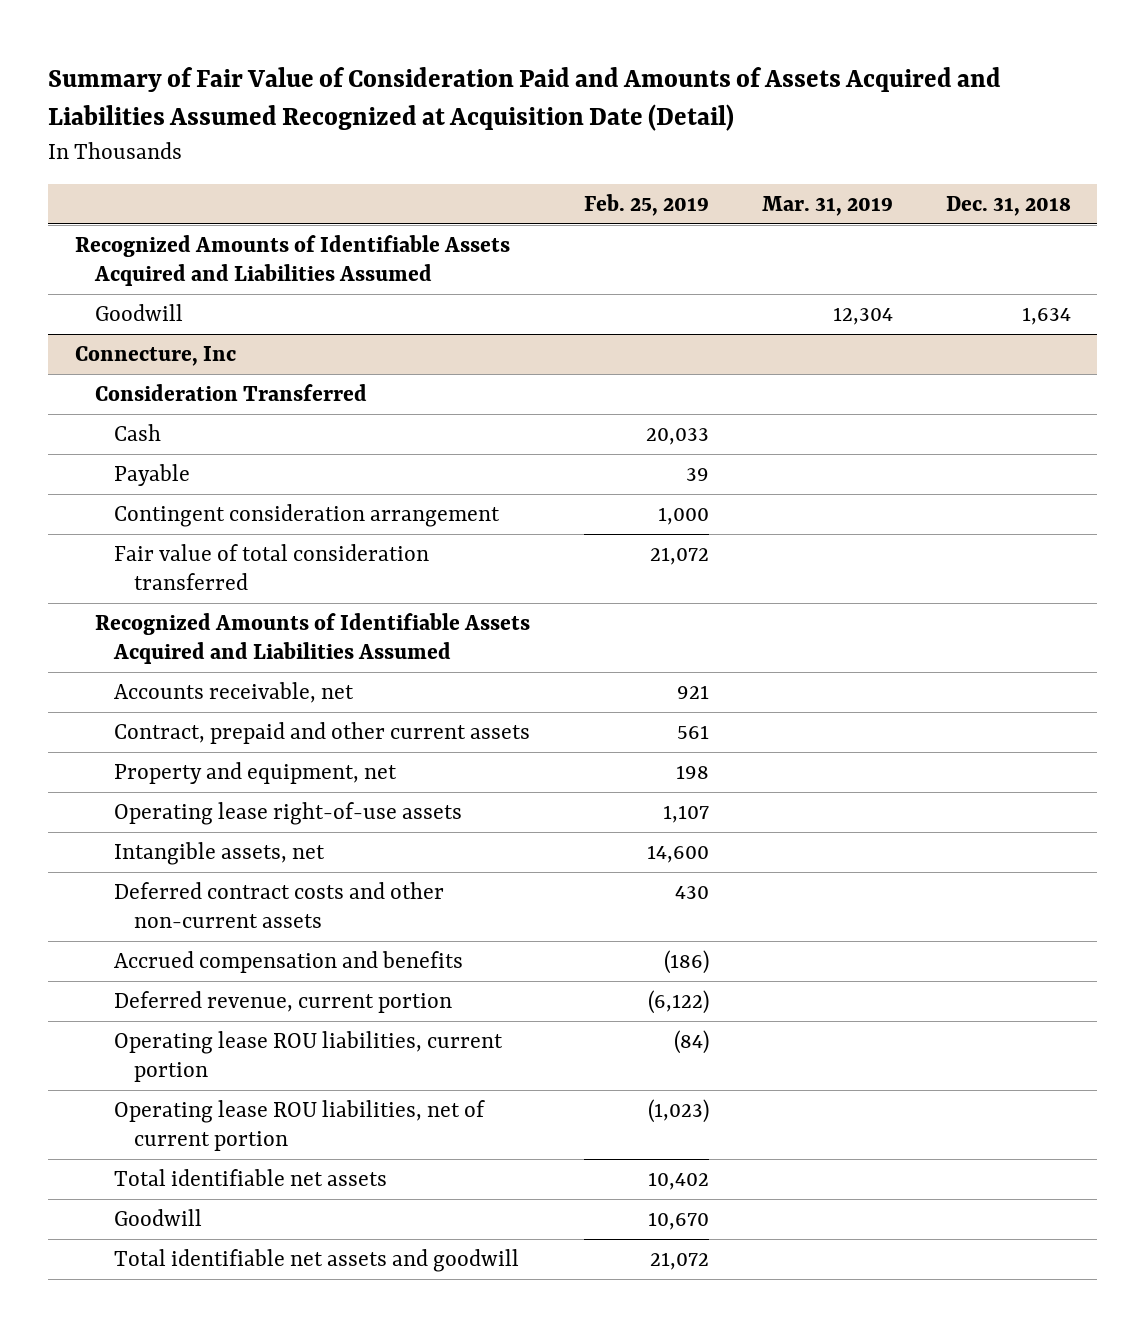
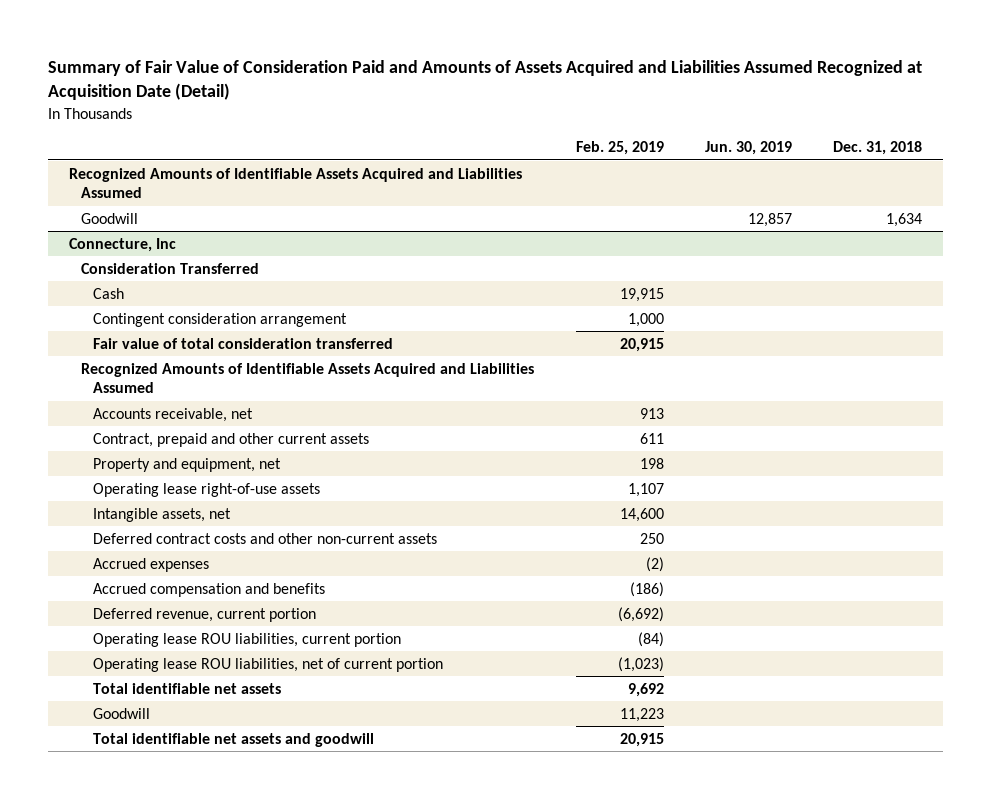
- | Feb. 25, 2019 | Mar. 31, 2019 | Dec. 31, 2018
+ | Feb. 25, 2019 | Jun. 30, 2019 | Dec. 31, 2018
@ Connecture, Inc
- Cash | 20,033 | |
- Payable | 39 | |
+ Cash | 19,915 | |
- Fair value of total consideration transferred | 21,072 | |
+ Fair value of total consideration transferred | 20,915 | |
- Accounts receivable, net | 921 | |
- Contract, prepaid and other current assets | 561 | |
+ Accounts receivable, net | 913 | |
+ Contract, prepaid and other current assets | 611 | |
- Deferred contract costs and other non-current assets | 430 | |
+ Deferred contract costs and other non-current assets | 250 | |
+ Accrued expenses | (2) | |
- Deferred revenue, current portion | (6,122) | |
+ Deferred revenue, current portion | (6,692) | |
- Total identifiable net assets | 10,402 | |
- Goodwill | 10,670 | |
- Total identifiable net assets and goodwill | 21,072 | |
+ Total identifiable net assets | 9,692 | |
+ Goodwill | 11,223 | |
+ Total identifiable net assets and goodwill | 20,915 | |

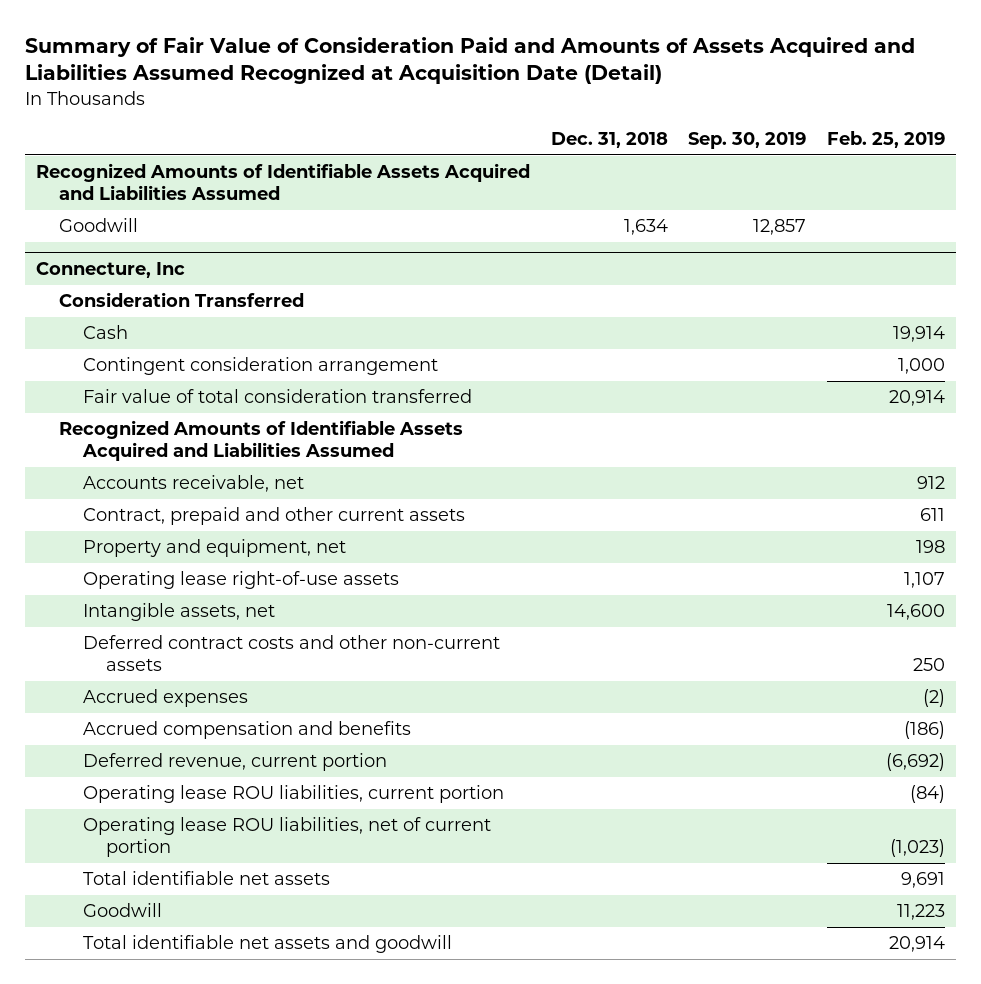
- | Feb. 25, 2019 | Jun. 30, 2019 | Dec. 31, 2018
+ | Dec. 31, 2018 | Sep. 30, 2019 | Feb. 25, 2019
@ Connecture, Inc
- Cash | 19,915 | |
+ Cash | | | 19,914
- Fair value of total consideration transferred | 20,915 | |
+ Fair value of total consideration transferred | | | 20,914
- Accounts receivable, net | 913 | |
+ Accounts receivable, net | | | 912
- Total identifiable net assets | 9,692 | |
+ Total identifiable net assets | | | 9,691
- Total identifiable net assets and goodwill | 20,915 | |
+ Total identifiable net assets and goodwill | | | 20,914

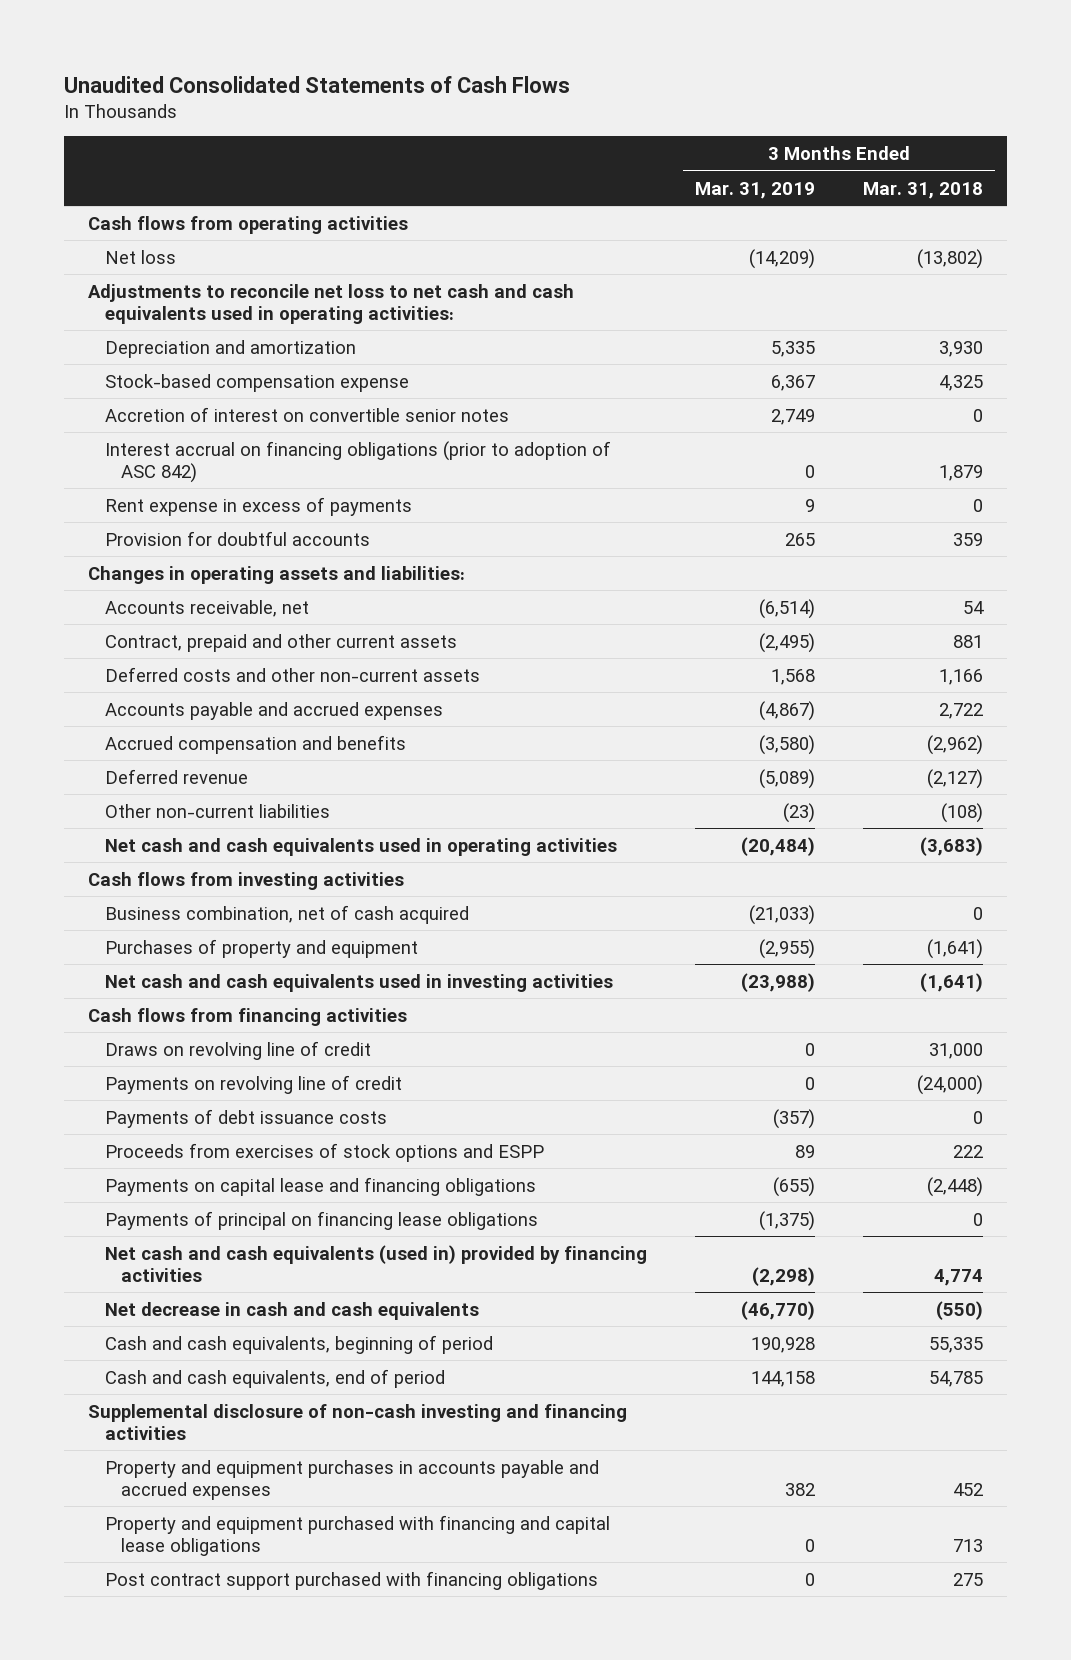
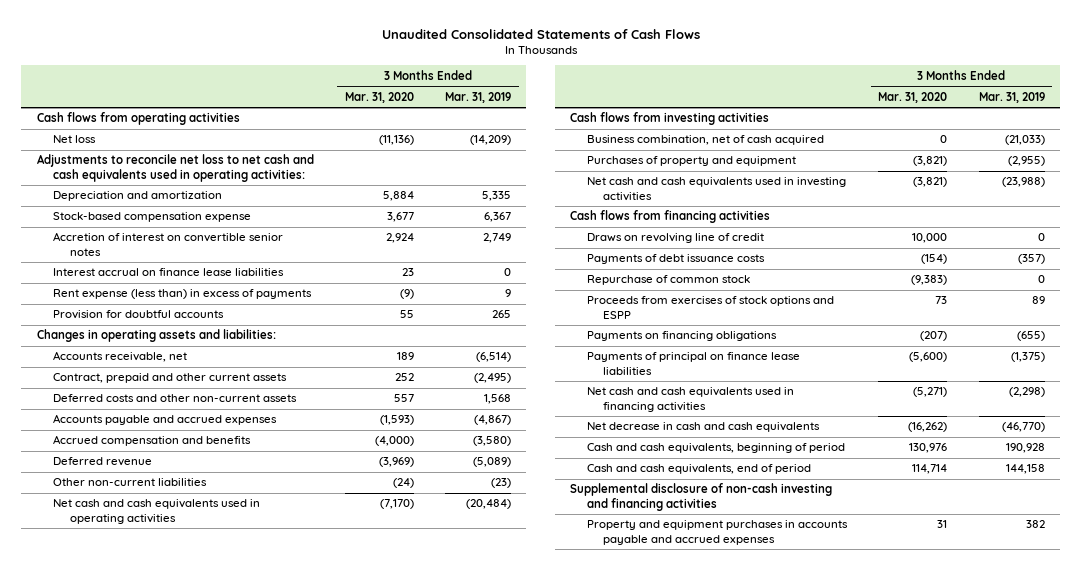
- | 3 Months Ended Mar. 31, 2019 | 3 Months Ended Mar. 31, 2018
+ | 3 Months Ended Mar. 31, 2020 | 3 Months Ended Mar. 31, 2019
- Interest accrual on financing obligations (prior to adoption of ASC 842) | 0 | 1,879
- Rent expense in excess of payments | 9 | 0
+ Interest accrual on finance lease liabilities | 23 | 0
+ Rent expense (less than) in excess of payments | (9) | 9
- Payments on revolving line of credit | 0 | (24,000)
+ Repurchase of common stock | (9,383) | 0
- Payments on capital lease and financing obligations | (655) | (2,448)
- Payments of principal on financing lease obligations | (1,375) | 0
- Net cash and cash equivalents (used in) provided by financing activities | (2,298) | 4,774
+ Payments on financing obligations | (207) | (655)
+ Payments of principal on finance lease liabilities | (5,600) | (1,375)
+ Net cash and cash equivalents used in financing activities | (5,271) | (2,298)
- Property and equipment purchased with financing and capital lease obligations | 0 | 713
- Post contract support purchased with financing obligations | 0 | 275

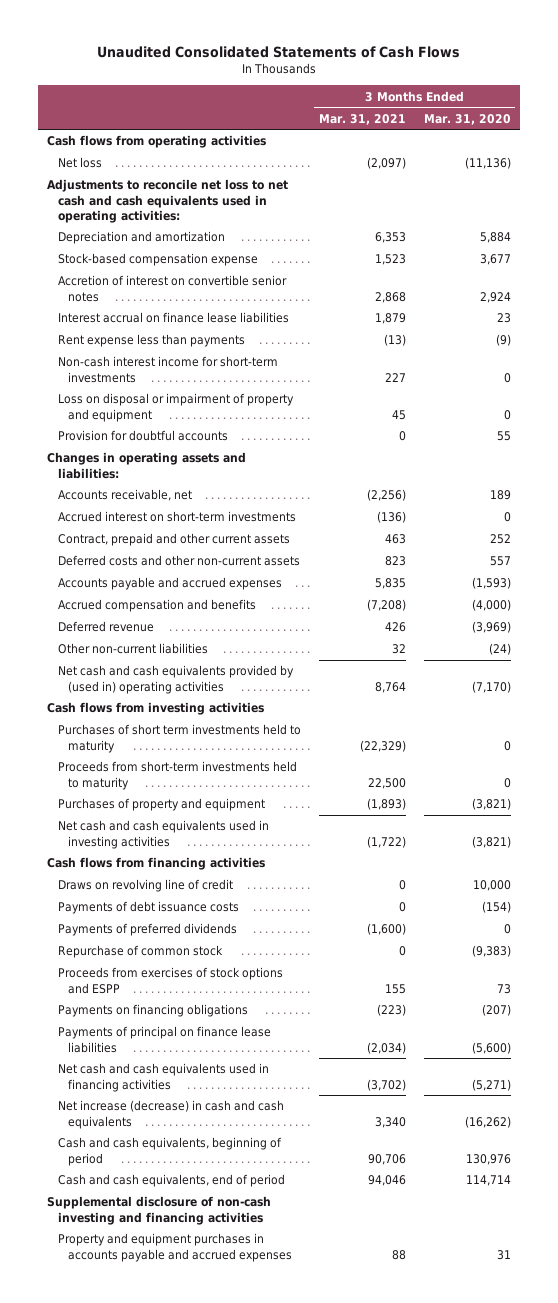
- | 3 Months Ended Mar. 31, 2020 | 3 Months Ended Mar. 31, 2019
+ | 3 Months Ended Mar. 31, 2021 | 3 Months Ended Mar. 31, 2020
- Rent expense (less than) in excess of payments | (9) | 9
+ Rent expense less than payments | (13) | (9)
+ Non-cash interest income for short-term investments | 227 | 0
+ Loss on disposal or impairment of property and equipment | 45 | 0
+ Accrued interest on short-term investments | (136) | 0
- Net cash and cash equivalents used in operating activities | (7,170) | (20,484)
+ Net cash and cash equivalents provided by (used in) operating activities | 8,764 | (7,170)
- Business combination, net of cash acquired | 0 | (21,033)
+ Purchases of short term investments held to maturity | (22,329) | 0
+ Proceeds from short-term investments held to maturity | 22,500 | 0
+ Payments of preferred dividends | (1,600) | 0
- Net decrease in cash and cash equivalents | (16,262) | (46,770)
+ Net increase (decrease) in cash and cash equivalents | 3,340 | (16,262)

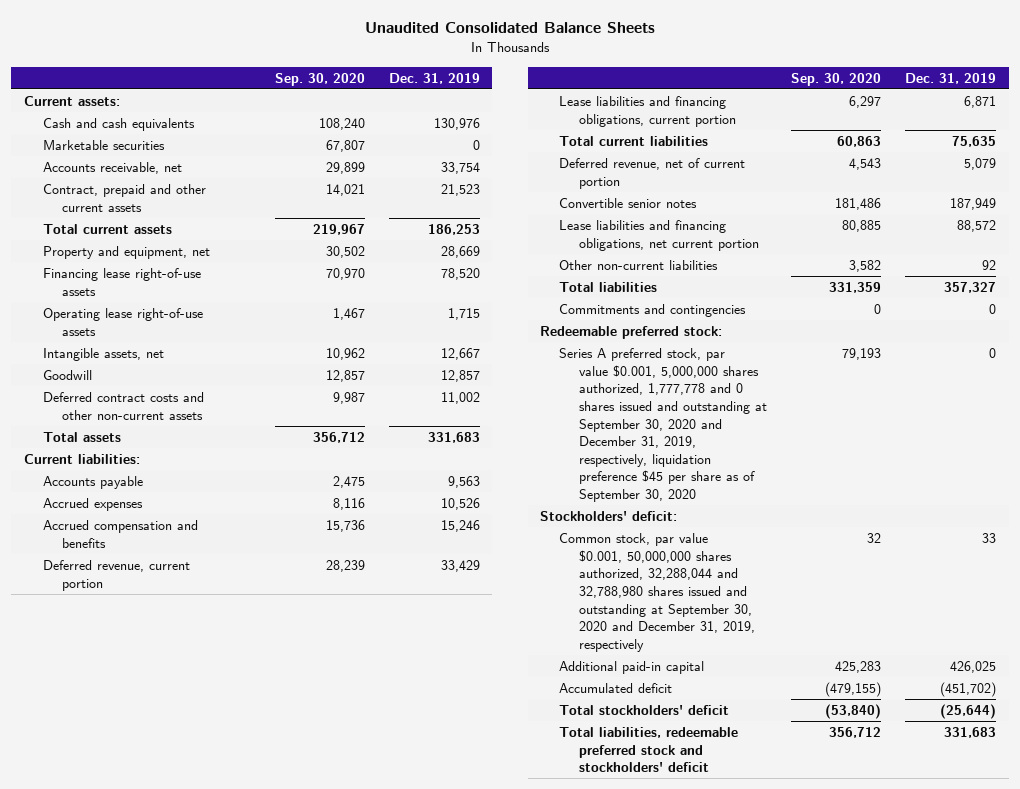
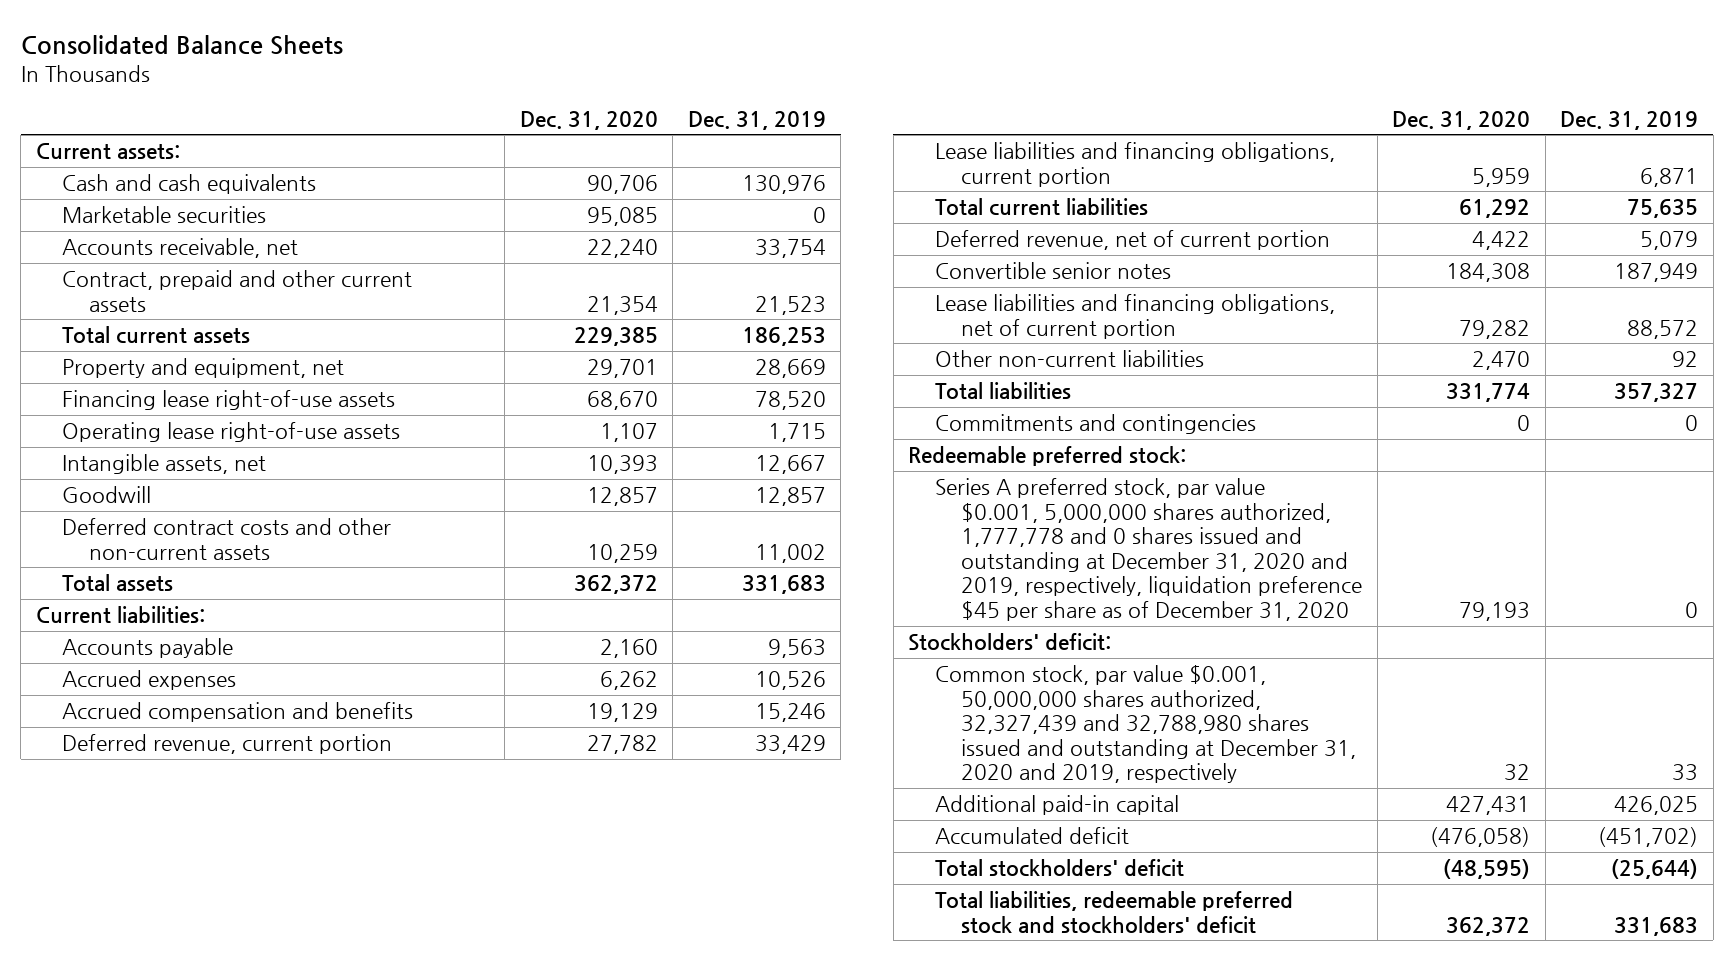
- Unaudited Consolidated Balance Sheets
+ Consolidated Balance Sheets
- | Sep. 30, 2020 | Dec. 31, 2019
+ | Dec. 31, 2020 | Dec. 31, 2019
- Lease liabilities and financing obligations, net current portion | 80,885 | 88,572
+ Lease liabilities and financing obligations, net of current portion | 79,282 | 88,572
- Series A preferred stock, par value $0.001, 5,000,000 shares authorized, 1,777,778 and 0 shares issued and outstanding at September 30, 2020 and December 31, 2019, respectively, liquidation preference $45 per share as of September 30, 2020 | 79,193 | 0
+ Series A preferred stock, par value $0.001, 5,000,000 shares authorized, 1,777,778 and 0 shares issued and outstanding at December 31, 2020 and 2019, respectively, liquidation preference $45 per share as of December 31, 2020 | 79,193 | 0
- Common stock, par value $0.001, 50,000,000 shares authorized, 32,288,044 and 32,788,980 shares issued and outstanding at September 30, 2020 and December 31, 2019, respectively | 32 | 33
+ Common stock, par value $0.001, 50,000,000 shares authorized, 32,327,439 and 32,788,980 shares issued and outstanding at December 31, 2020 and 2019, respectively | 32 | 33

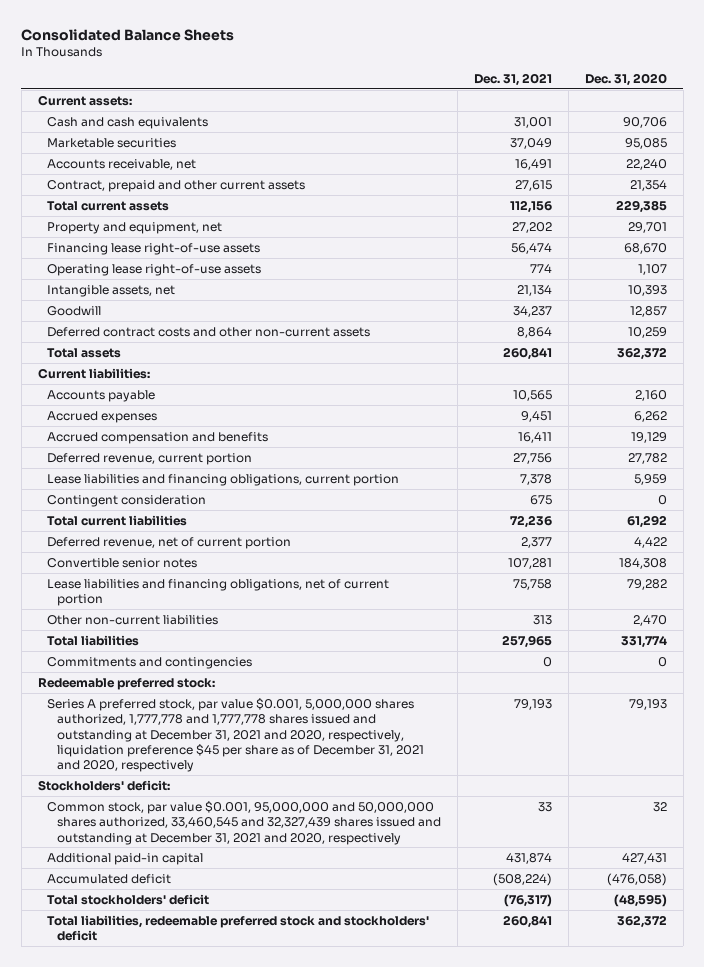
- | Dec. 31, 2020 | Dec. 31, 2019
+ | Dec. 31, 2021 | Dec. 31, 2020
+ Contingent consideration | 675 | 0
- Series A preferred stock, par value $0.001, 5,000,000 shares authorized, 1,777,778 and 0 shares issued and outstanding at December 31, 2020 and 2019, respectively, liquidation preference $45 per share as of December 31, 2020 | 79,193 | 0
+ Series A preferred stock, par value $0.001, 5,000,000 shares authorized, 1,777,778 and 1,777,778 shares issued and outstanding at December 31, 2021 and 2020, respectively, liquidation preference $45 per share as of December 31, 2021 and 2020, respectively | 79,193 | 79,193
- Common stock, par value $0.001, 50,000,000 shares authorized, 32,327,439 and 32,788,980 shares issued and outstanding at December 31, 2020 and 2019, respectively | 32 | 33
+ Common stock, par value $0.001, 95,000,000 and 50,000,000 shares authorized, 33,460,545 and 32,327,439 shares issued and outstanding at December 31, 2021 and 2020, respectively | 33 | 32

